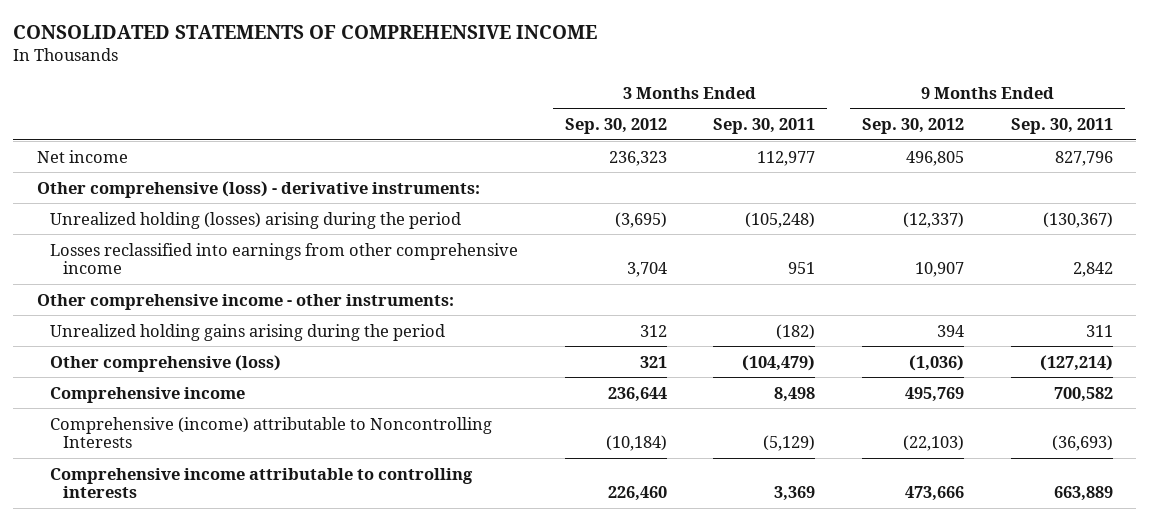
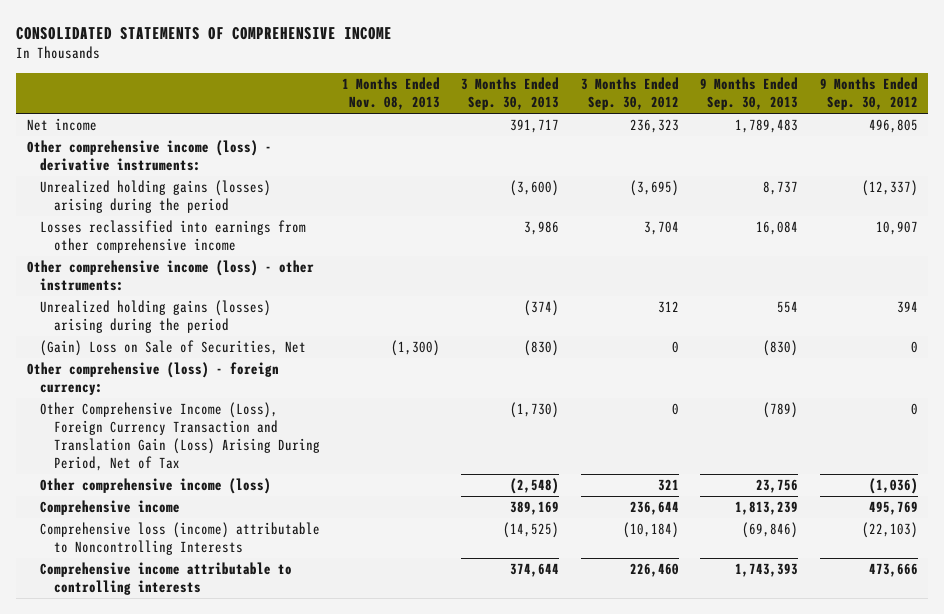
- | 3 Months Ended Sep. 30, 2012 | 3 Months Ended Sep. 30, 2011 | 9 Months Ended Sep. 30, 2012 | 9 Months Ended Sep. 30, 2011
+ | 1 Months Ended Nov. 08, 2013 | 3 Months Ended Sep. 30, 2013 | 3 Months Ended Sep. 30, 2012 | 9 Months Ended Sep. 30, 2013 | 9 Months Ended Sep. 30, 2012
- Other comprehensive (loss) - derivative instruments:
- Unrealized holding (losses) arising during the period | (3,695) | (105,248) | (12,337) | (130,367)
+ Other comprehensive income (loss) - derivative instruments:
+ Unrealized holding gains (losses) arising during the period | | (3,600) | (3,695) | 8,737 | (12,337)
- Other comprehensive income - other instruments:
- Unrealized holding gains arising during the period | 312 | (182) | 394 | 311
- Other comprehensive (loss) | 321 | (104,479) | (1,036) | (127,214)
+ Other comprehensive income (loss) - other instruments:
+ Unrealized holding gains (losses) arising during the period | | (374) | 312 | 554 | 394
+ (Gain) Loss on Sale of Securities, Net | (1,300) | (830) | 0 | (830) | 0
+ Other comprehensive (loss) - foreign currency:
+ Other Comprehensive Income (Loss), Foreign Currency Transaction and Translation Gain (Loss) Arising During Period, Net of Tax | | (1,730) | 0 | (789) | 0
+ Other comprehensive income (loss) | | (2,548) | 321 | 23,756 | (1,036)
- Comprehensive (income) attributable to Noncontrolling Interests | (10,184) | (5,129) | (22,103) | (36,693)
+ Comprehensive loss (income) attributable to Noncontrolling Interests | | (14,525) | (10,184) | (69,846) | (22,103)

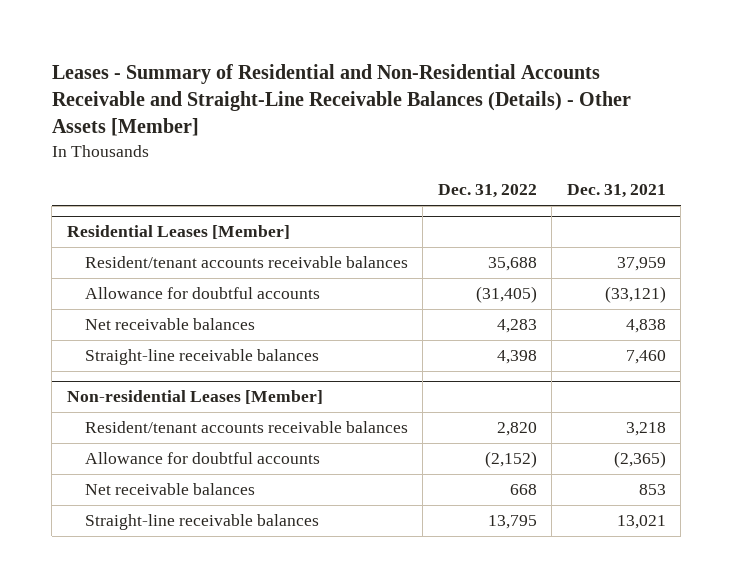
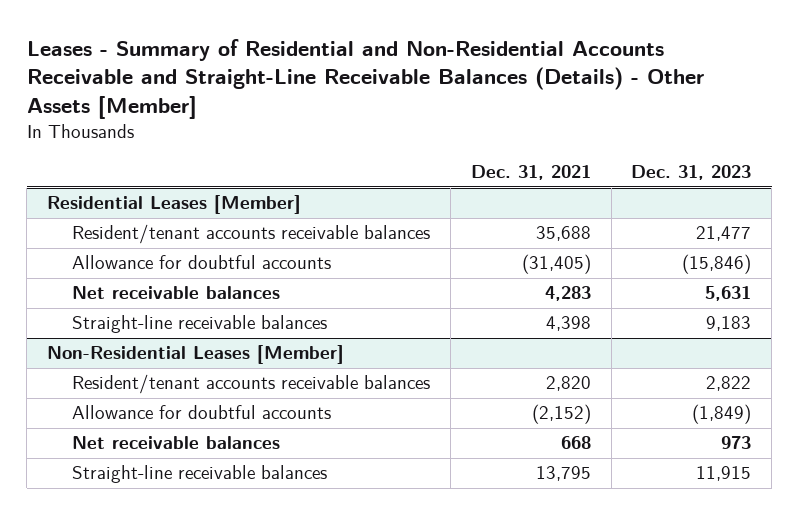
- | Dec. 31, 2022 | Dec. 31, 2021
+ | Dec. 31, 2021 | Dec. 31, 2023
@ Residential Leases [Member]
- Resident/tenant accounts receivable balances | 35,688 | 37,959
- Allowance for doubtful accounts | (31,405) | (33,121)
- Net receivable balances | 4,283 | 4,838
- Straight-line receivable balances | 4,398 | 7,460
- Non-residential Leases [Member]
- Resident/tenant accounts receivable balances | 2,820 | 3,218
- Allowance for doubtful accounts | (2,152) | (2,365)
- Net receivable balances | 668 | 853
- Straight-line receivable balances | 13,795 | 13,021
@ Residential Leases [Member]
+ Resident/tenant accounts receivable balances | 35,688 | 21,477
+ Allowance for doubtful accounts | (31,405) | (15,846)
+ Net receivable balances | 4,283 | 5,631
+ Straight-line receivable balances | 4,398 | 9,183
+ Non-Residential Leases [Member]
+ Resident/tenant accounts receivable balances | 2,820 | 2,822
+ Allowance for doubtful accounts | (2,152) | (1,849)
+ Net receivable balances | 668 | 973
+ Straight-line receivable balances | 13,795 | 11,915

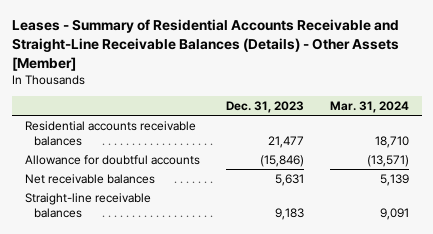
- Leases - Summary of Residential and Non-Residential Accounts Receivable and Straight-Line Receivable Balances (Details) - Other Assets [Member]
+ Leases - Summary of Residential Accounts Receivable and Straight-Line Receivable Balances (Details) - Other Assets [Member]
- | Dec. 31, 2021 | Dec. 31, 2023
+ | Dec. 31, 2023 | Mar. 31, 2024
- Residential Leases [Member]
- Resident/tenant accounts receivable balances | 35,688 | 21,477
+ Residential accounts receivable balances | 21,477 | 18,710
- Non-Residential Leases [Member]
- Resident/tenant accounts receivable balances | 2,820 | 2,822
- Allowance for doubtful accounts | (2,152) | (1,849)
- Net receivable balances | 668 | 973
- Straight-line receivable balances | 13,795 | 11,915

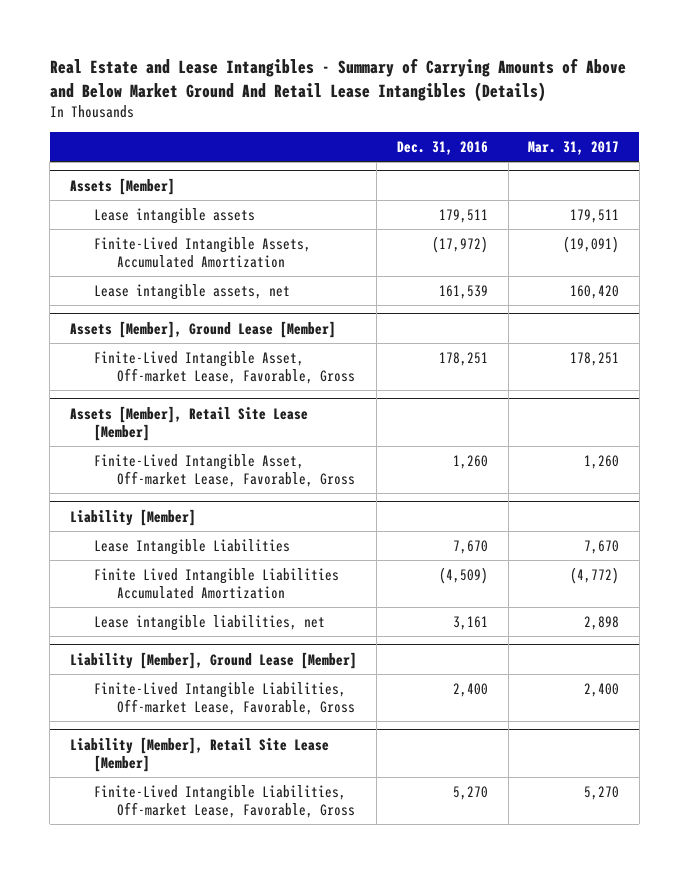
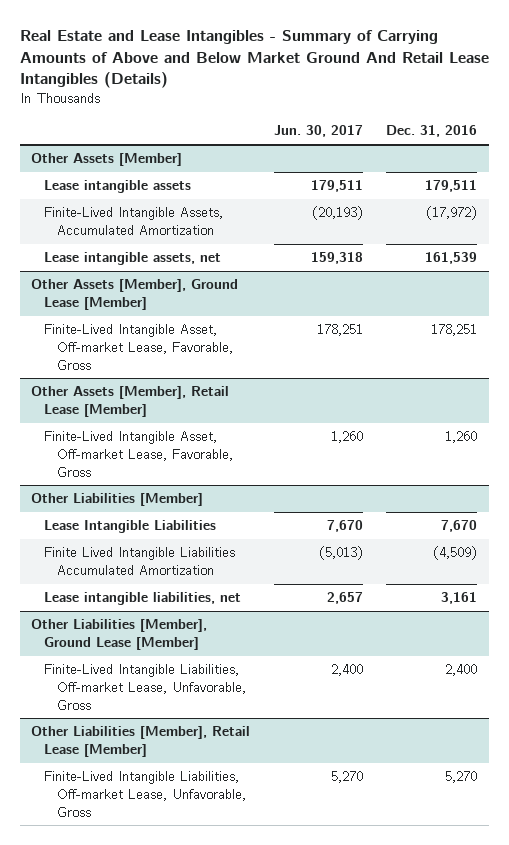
- | Dec. 31, 2016 | Mar. 31, 2017
+ | Jun. 30, 2017 | Dec. 31, 2016
- Assets [Member]
+ Other Assets [Member]
- Assets [Member], Ground Lease [Member]
+ Other Assets [Member], Ground Lease [Member]
- Assets [Member], Retail Site Lease [Member]
+ Other Assets [Member], Retail Lease [Member]
- Liability [Member]
+ Other Liabilities [Member]
- Liability [Member], Ground Lease [Member]
- Finite-Lived Intangible Liabilities, Off-market Lease, Favorable, Gross | 2,400 | 2,400
- Liability [Member], Retail Site Lease [Member]
- Finite-Lived Intangible Liabilities, Off-market Lease, Favorable, Gross | 5,270 | 5,270
+ Other Liabilities [Member], Ground Lease [Member]
+ Finite-Lived Intangible Liabilities, Off-market Lease, Unfavorable, Gross | 2,400 | 2,400
+ Other Liabilities [Member], Retail Lease [Member]
+ Finite-Lived Intangible Liabilities, Off-market Lease, Unfavorable, Gross | 5,270 | 5,270

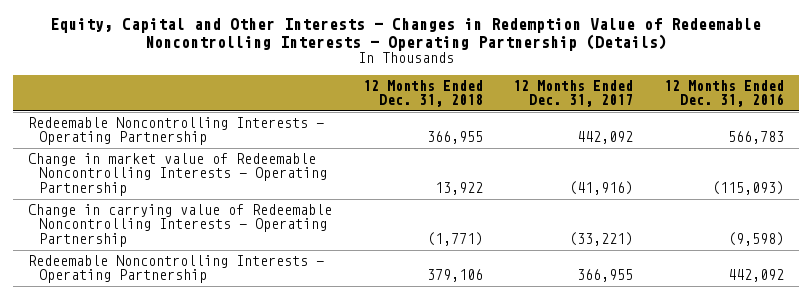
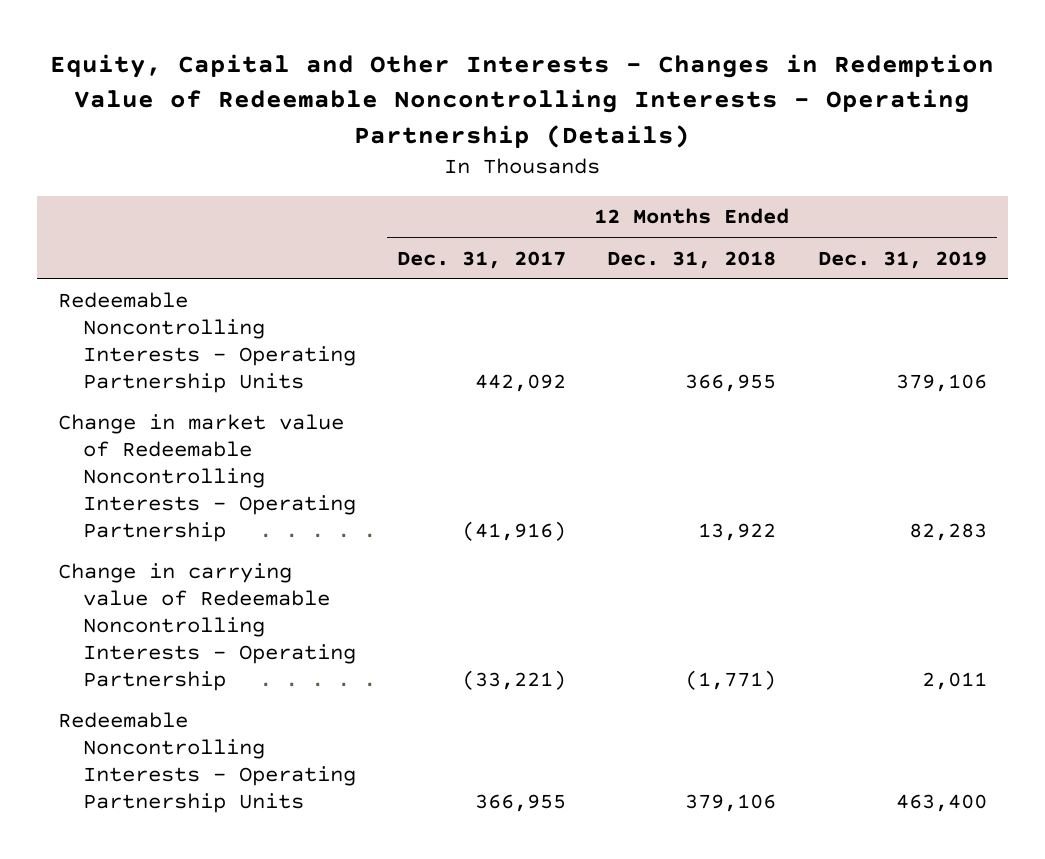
- | 12 Months Ended Dec. 31, 2018 | 12 Months Ended Dec. 31, 2017 | 12 Months Ended Dec. 31, 2016
+ | 12 Months Ended Dec. 31, 2017 | 12 Months Ended Dec. 31, 2018 | 12 Months Ended Dec. 31, 2019
- Redeemable Noncontrolling Interests - Operating Partnership | 366,955 | 442,092 | 566,783
+ Redeemable Noncontrolling Interests - Operating Partnership Units | 442,092 | 366,955 | 379,106
- Redeemable Noncontrolling Interests - Operating Partnership | 379,106 | 366,955 | 442,092
+ Redeemable Noncontrolling Interests - Operating Partnership Units | 366,955 | 379,106 | 463,400

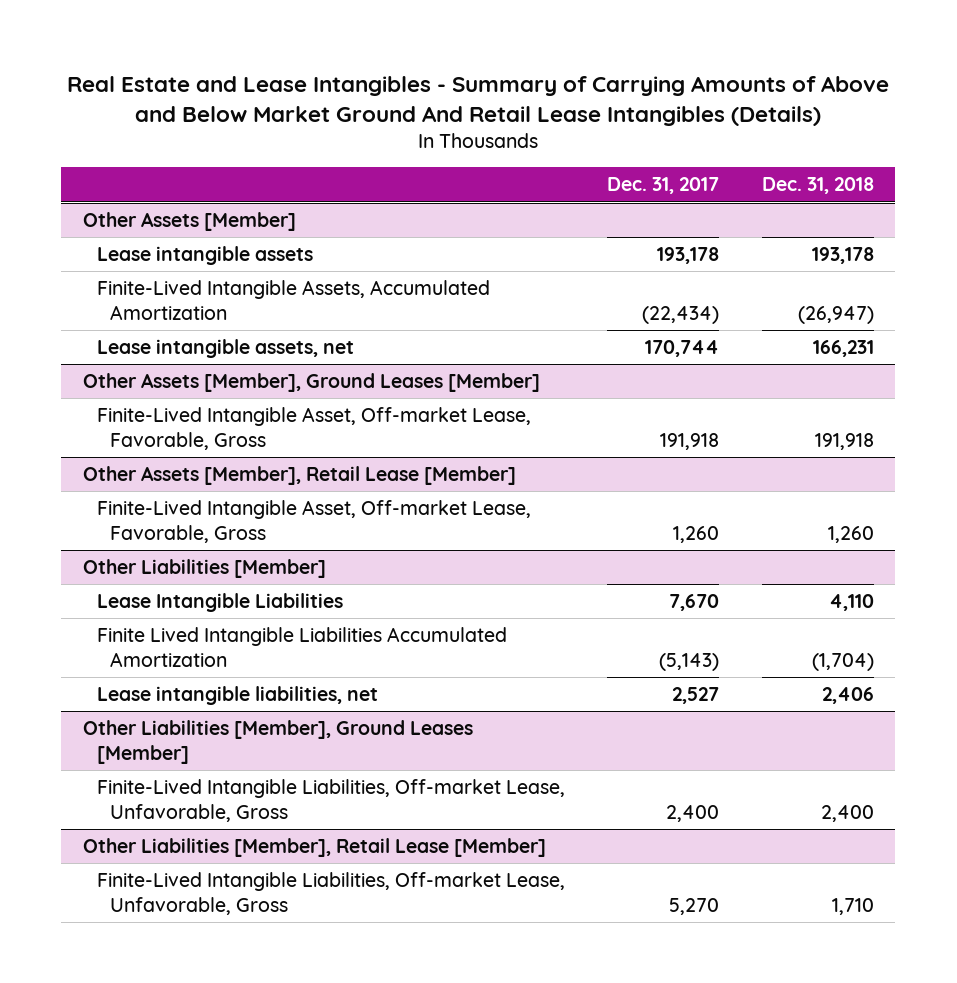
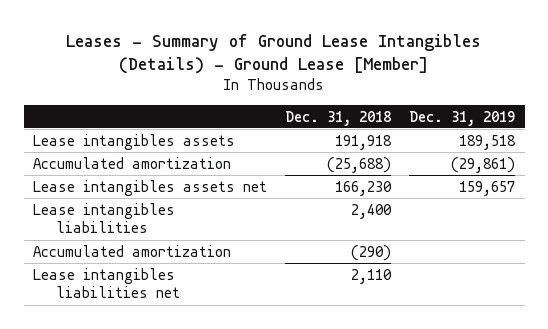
- Real Estate and Lease Intangibles - Summary of Carrying Amounts of Above and Below Market Ground And Retail Lease Intangibles (Details)
+ Leases - Summary of Ground Lease Intangibles (Details) - Ground Lease [Member]
- | Dec. 31, 2017 | Dec. 31, 2018
+ | Dec. 31, 2018 | Dec. 31, 2019
- Other Assets [Member]
- Lease intangible assets | 193,178 | 193,178
- Finite-Lived Intangible Assets, Accumulated Amortization | (22,434) | (26,947)
- Lease intangible assets, net | 170,744 | 166,231
- Other Assets [Member], Ground Leases [Member]
- Finite-Lived Intangible Asset, Off-market Lease, Favorable, Gross | 191,918 | 191,918
- Other Assets [Member], Retail Lease [Member]
- Finite-Lived Intangible Asset, Off-market Lease, Favorable, Gross | 1,260 | 1,260
- Other Liabilities [Member]
- Lease Intangible Liabilities | 7,670 | 4,110
- Finite Lived Intangible Liabilities Accumulated Amortization | (5,143) | (1,704)
- Lease intangible liabilities, net | 2,527 | 2,406
- Other Liabilities [Member], Ground Leases [Member]
- Finite-Lived Intangible Liabilities, Off-market Lease, Unfavorable, Gross | 2,400 | 2,400
- Other Liabilities [Member], Retail Lease [Member]
- Finite-Lived Intangible Liabilities, Off-market Lease, Unfavorable, Gross | 5,270 | 1,710
+ Lease intangibles assets | 191,918 | 189,518
+ Accumulated amortization | (25,688) | (29,861)
+ Lease intangibles assets net | 166,230 | 159,657
+ Lease intangibles liabilities | 2,400 |
+ Accumulated amortization | (290) |
+ Lease intangibles liabilities net | 2,110 |

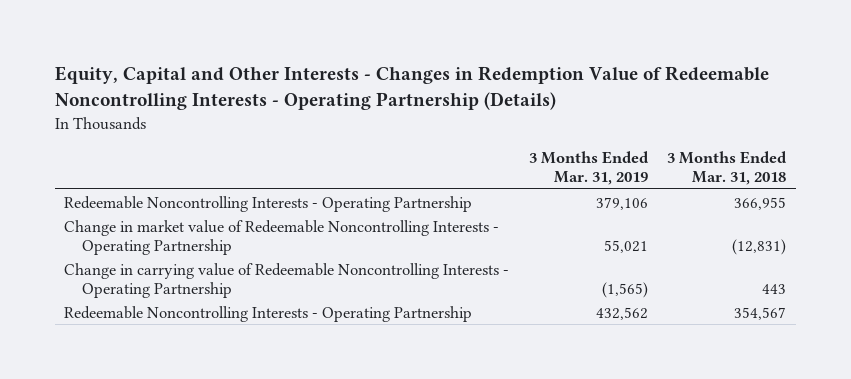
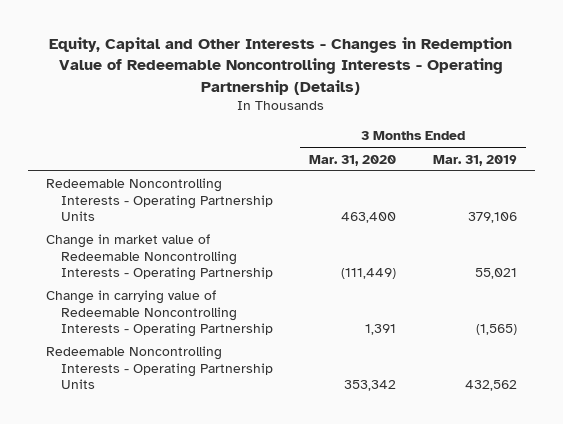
- | 3 Months Ended Mar. 31, 2019 | 3 Months Ended Mar. 31, 2018
+ | 3 Months Ended Mar. 31, 2020 | 3 Months Ended Mar. 31, 2019
- Redeemable Noncontrolling Interests - Operating Partnership | 379,106 | 366,955
+ Redeemable Noncontrolling Interests - Operating Partnership Units | 463,400 | 379,106
- Redeemable Noncontrolling Interests - Operating Partnership | 432,562 | 354,567
+ Redeemable Noncontrolling Interests - Operating Partnership Units | 353,342 | 432,562

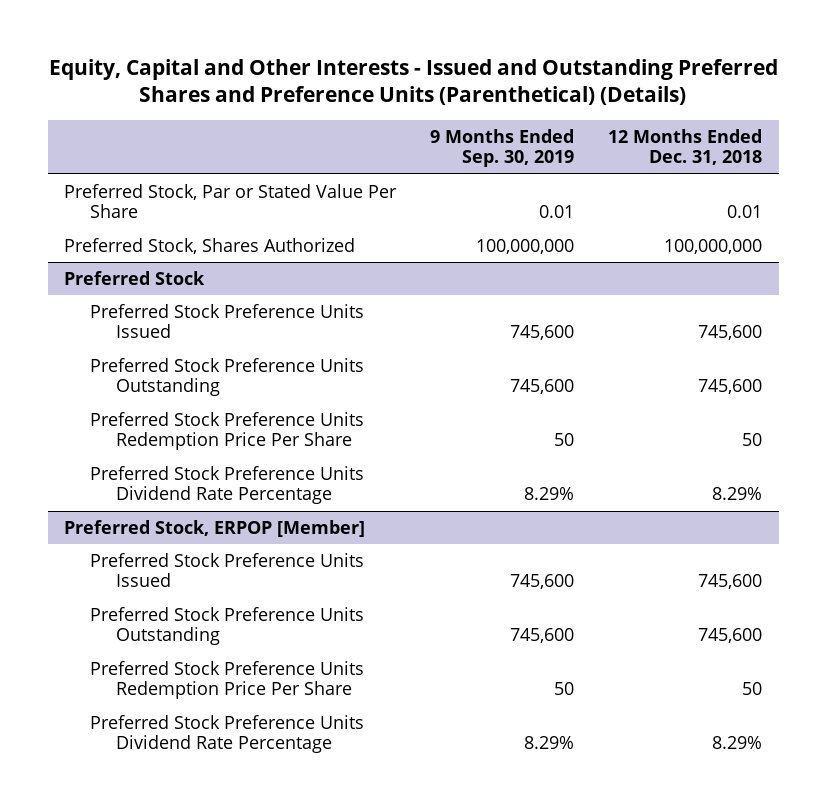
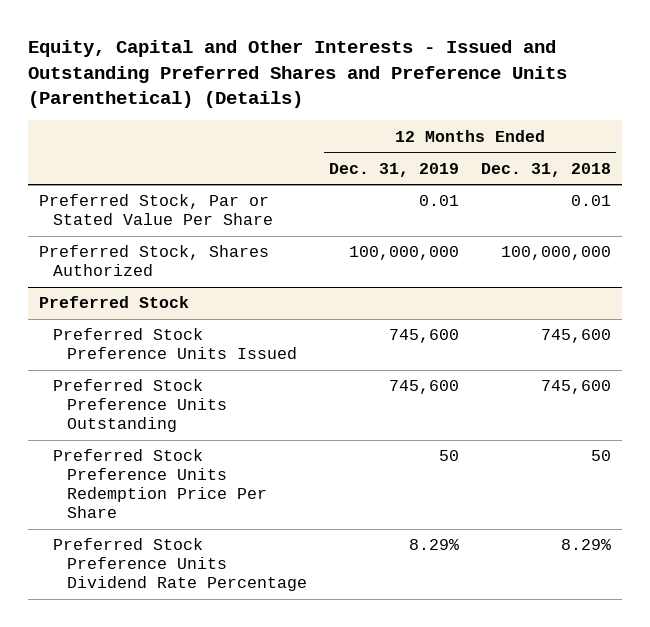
- | 9 Months Ended Sep. 30, 2019 | 12 Months Ended Dec. 31, 2018
+ | 12 Months Ended Dec. 31, 2019 | 12 Months Ended Dec. 31, 2018
- Preferred Stock, ERPOP [Member]
- Preferred Stock Preference Units Issued | 745,600 | 745,600
- Preferred Stock Preference Units Outstanding | 745,600 | 745,600
- Preferred Stock Preference Units Redemption Price Per Share | 50 | 50
- Preferred Stock Preference Units Dividend Rate Percentage | 8.29% | 8.29%

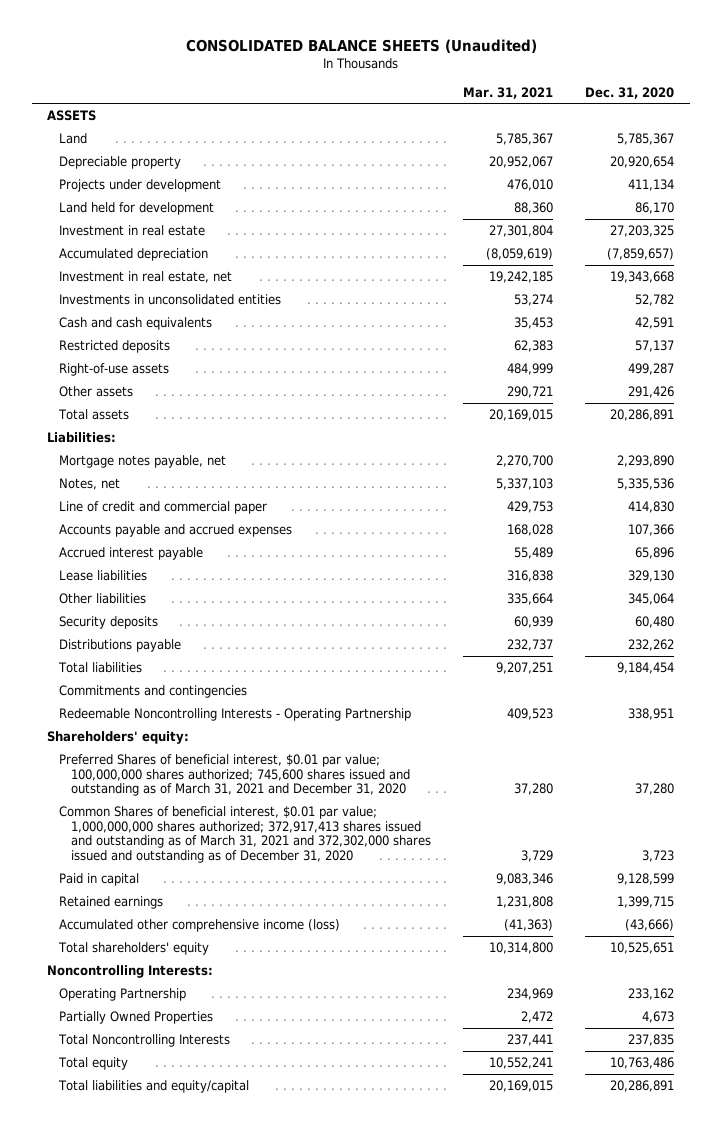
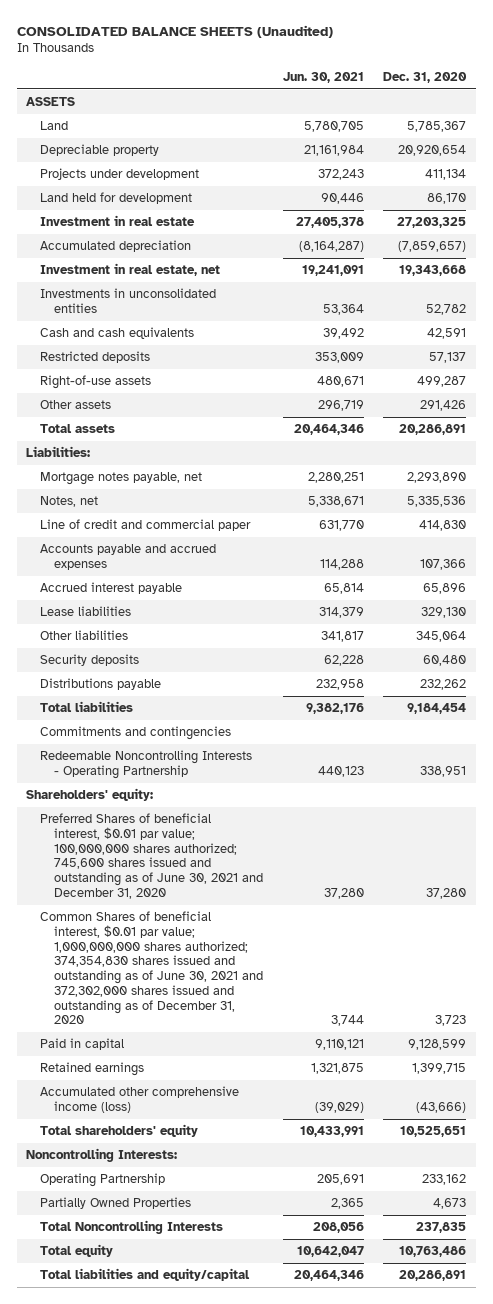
- | Mar. 31, 2021 | Dec. 31, 2020
+ | Jun. 30, 2021 | Dec. 31, 2020
- Preferred Shares of beneficial interest, $0.01 par value; 100,000,000 shares authorized; 745,600 shares issued and outstanding as of March 31, 2021 and December 31, 2020 | 37,280 | 37,280
- Common Shares of beneficial interest, $0.01 par value; 1,000,000,000 shares authorized; 372,917,413 shares issued and outstanding as of March 31, 2021 and 372,302,000 shares issued and outstanding as of December 31, 2020 | 3,729 | 3,723
+ Preferred Shares of beneficial interest, $0.01 par value; 100,000,000 shares authorized; 745,600 shares issued and outstanding as of June 30, 2021 and December 31, 2020 | 37,280 | 37,280
+ Common Shares of beneficial interest, $0.01 par value; 1,000,000,000 shares authorized; 374,354,830 shares issued and outstanding as of June 30, 2021 and 372,302,000 shares issued and outstanding as of December 31, 2020 | 3,744 | 3,723

